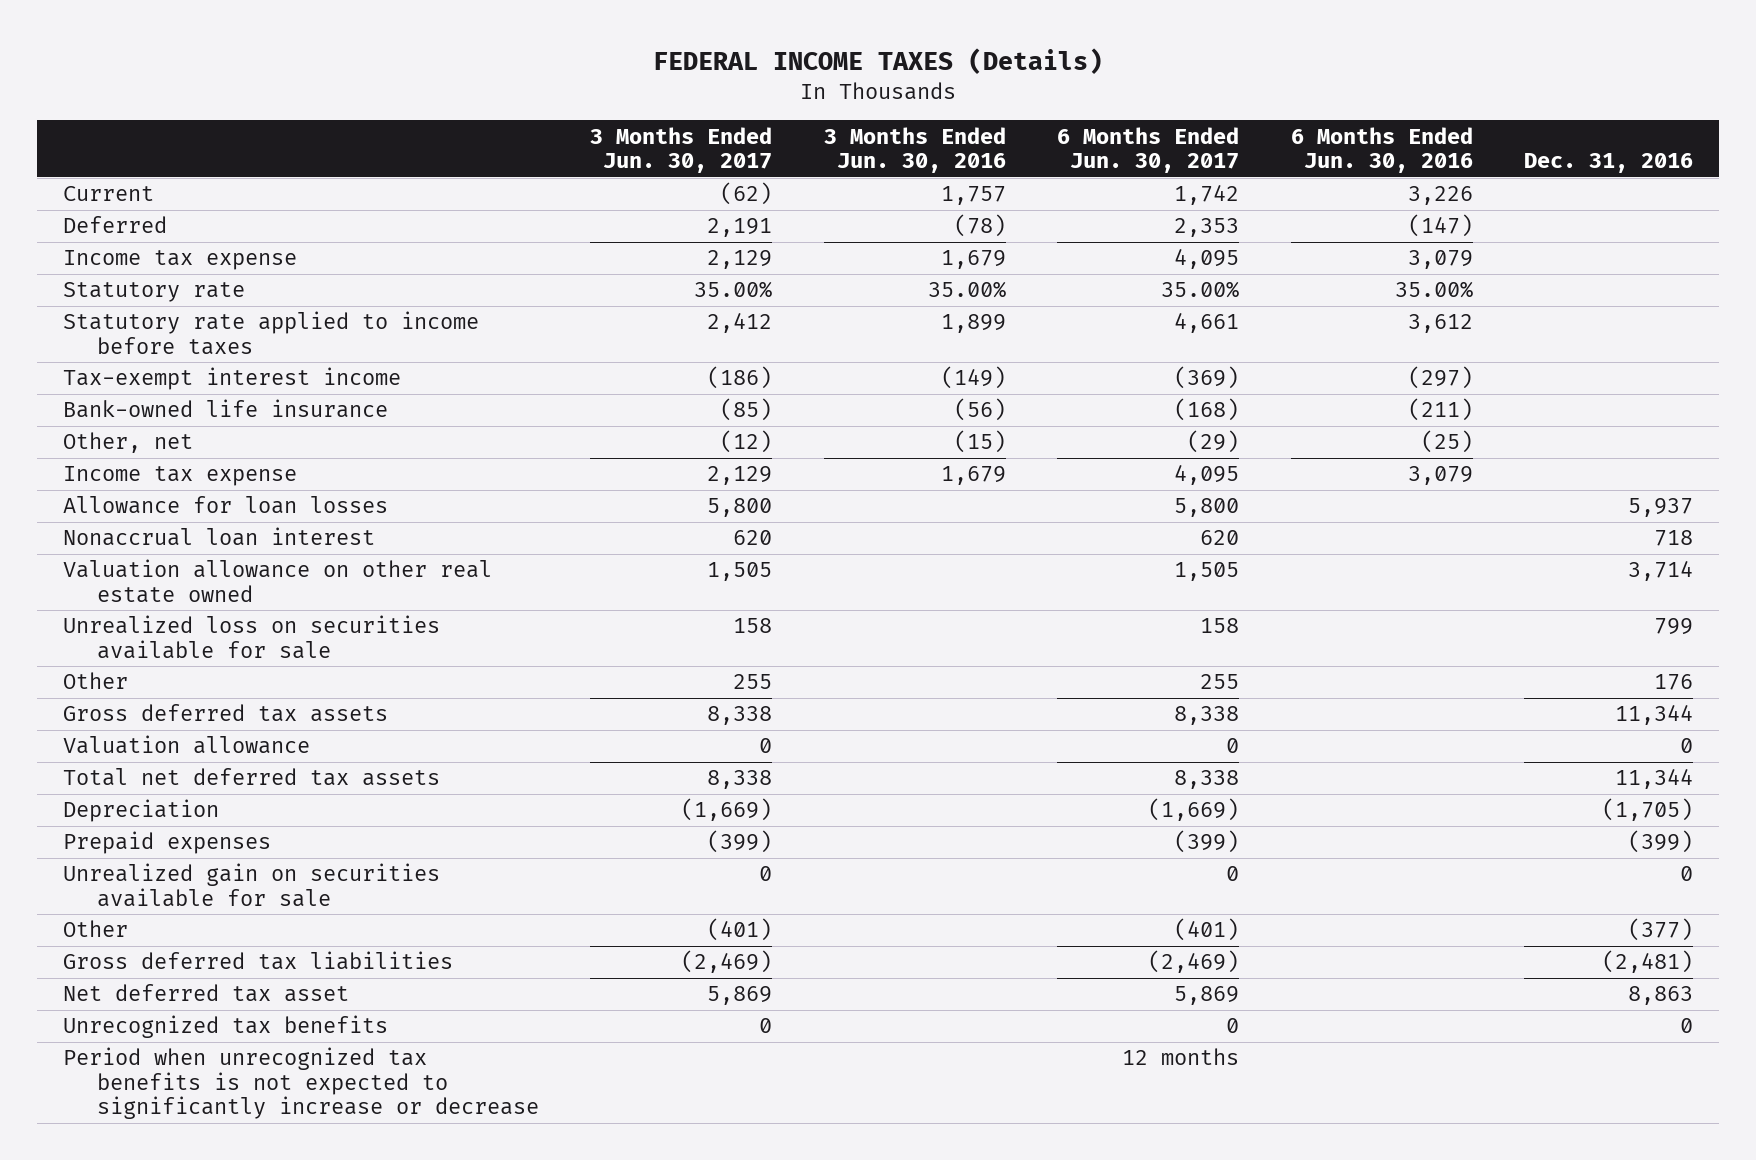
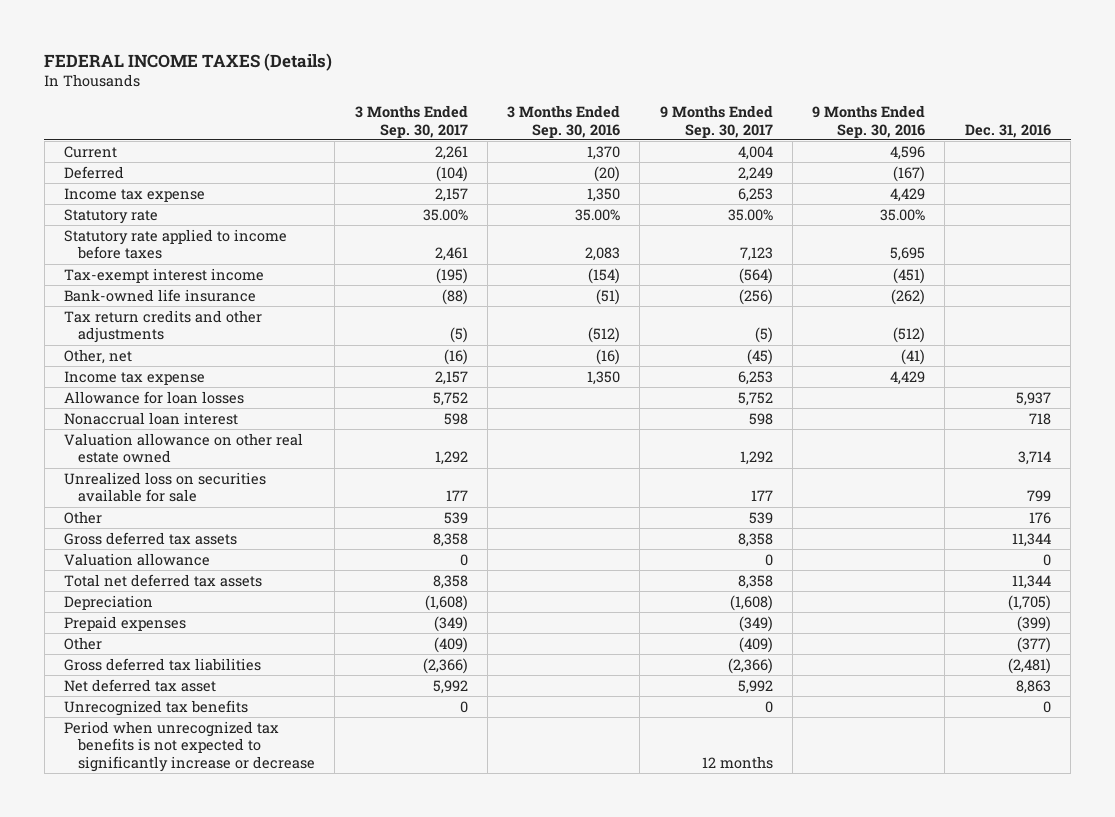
- | 3 Months Ended Jun. 30, 2017 | 3 Months Ended Jun. 30, 2016 | 6 Months Ended Jun. 30, 2017 | 6 Months Ended Jun. 30, 2016 | Dec. 31, 2016
+ | 3 Months Ended Sep. 30, 2017 | 3 Months Ended Sep. 30, 2016 | 9 Months Ended Sep. 30, 2017 | 9 Months Ended Sep. 30, 2016 | Dec. 31, 2016
+ Tax return credits and other adjustments | (5) | (512) | (5) | (512) |
- Unrealized gain on securities available for sale | 0 | | 0 | | 0

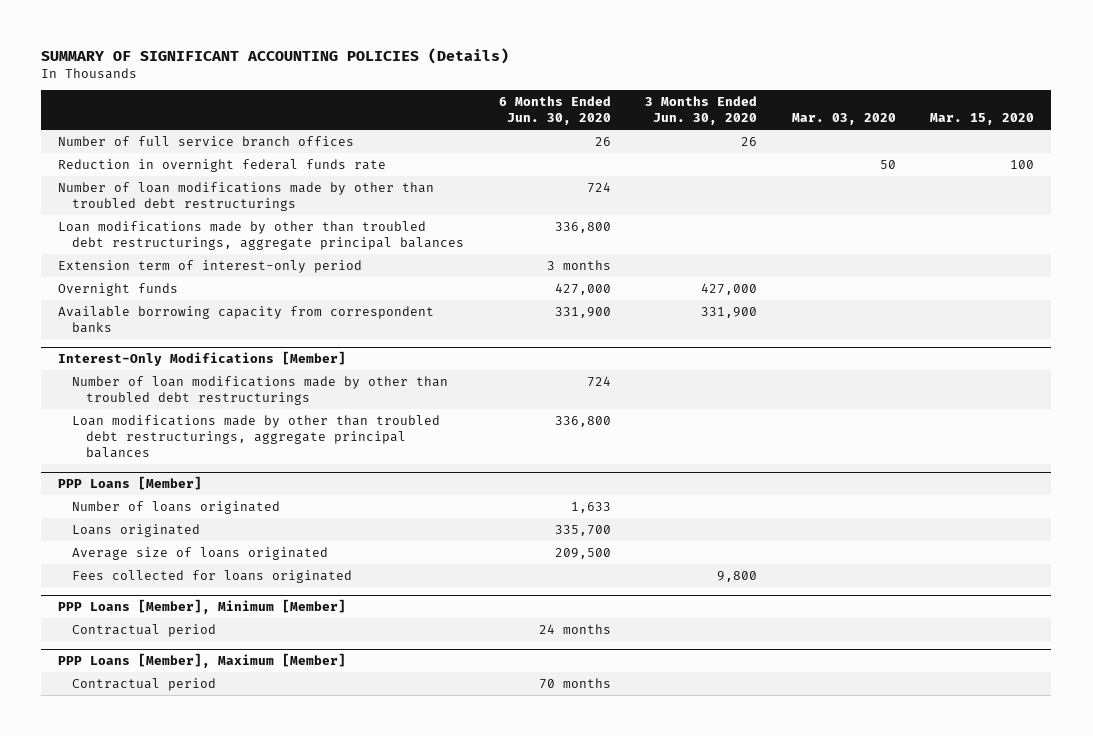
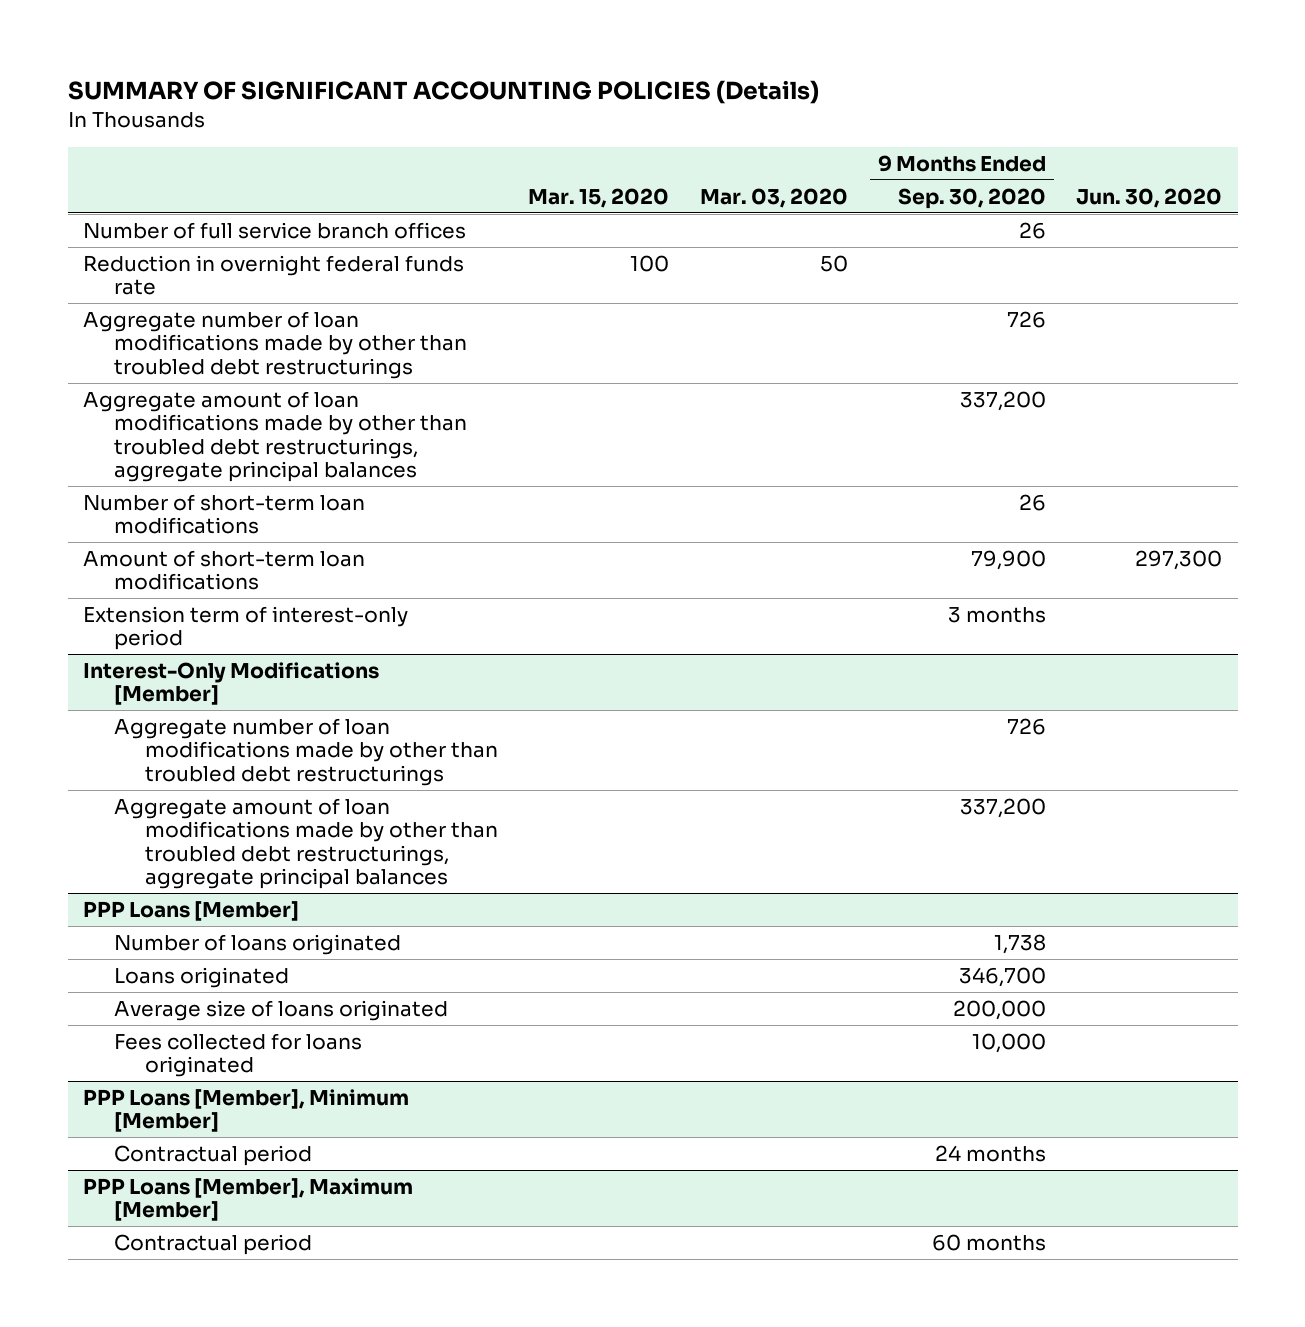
- | 6 Months Ended Jun. 30, 2020 | 3 Months Ended Jun. 30, 2020 | Mar. 03, 2020 | Mar. 15, 2020
+ | Mar. 15, 2020 | Mar. 03, 2020 | 9 Months Ended Sep. 30, 2020 | Jun. 30, 2020
- Number of loan modifications made by other than troubled debt restructurings | 724 | | |
- Loan modifications made by other than troubled debt restructurings, aggregate principal balances | 336,800 | | |
+ Aggregate number of loan modifications made by other than troubled debt restructurings | | | 726 |
+ Aggregate amount of loan modifications made by other than troubled debt restructurings, aggregate principal balances | | | 337,200 |
+ Number of short-term loan modifications | | | 26 |
+ Amount of short-term loan modifications | | | 79,900 | 297,300
- Overnight funds | 427,000 | 427,000 | |
- Available borrowing capacity from correspondent banks | 331,900 | 331,900 | |
@ Interest-Only Modifications [Member]
- Number of loan modifications made by other than troubled debt restructurings | 724 | | |
- Loan modifications made by other than troubled debt restructurings, aggregate principal balances | 336,800 | | |
+ Aggregate number of loan modifications made by other than troubled debt restructurings | | | 726 |
+ Aggregate amount of loan modifications made by other than troubled debt restructurings, aggregate principal balances | | | 337,200 |

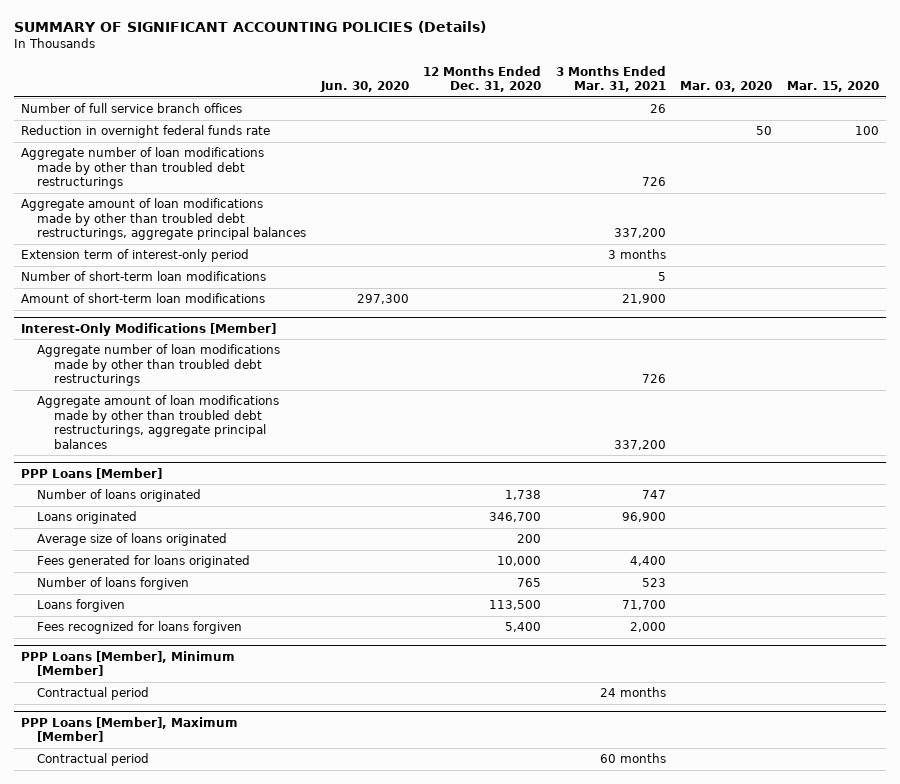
- | Mar. 15, 2020 | Mar. 03, 2020 | 9 Months Ended Sep. 30, 2020 | Jun. 30, 2020
+ | Jun. 30, 2020 | 12 Months Ended Dec. 31, 2020 | 3 Months Ended Mar. 31, 2021 | Mar. 03, 2020 | Mar. 15, 2020
moved up: Extension term of interest-only period | | | 3 months | |
@ PPP Loans [Member]
- Fees collected for loans originated | | | 10,000 |
+ Fees generated for loans originated | | 10,000 | 4,400 | |
+ Number of loans forgiven | | 765 | 523 | |
+ Loans forgiven | | 113,500 | 71,700 | |
+ Fees recognized for loans forgiven | | 5,400 | 2,000 | |

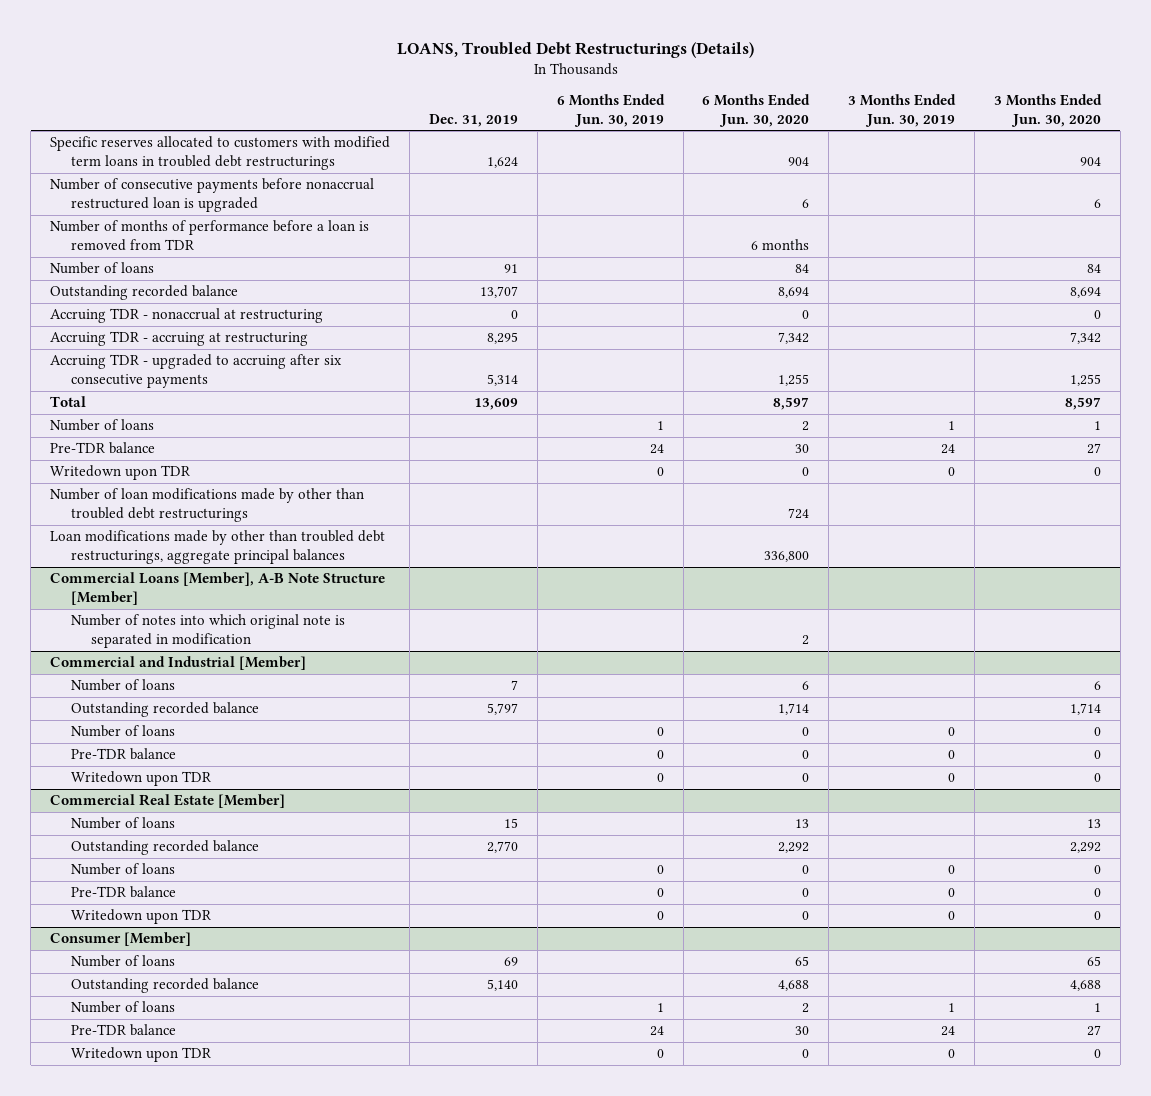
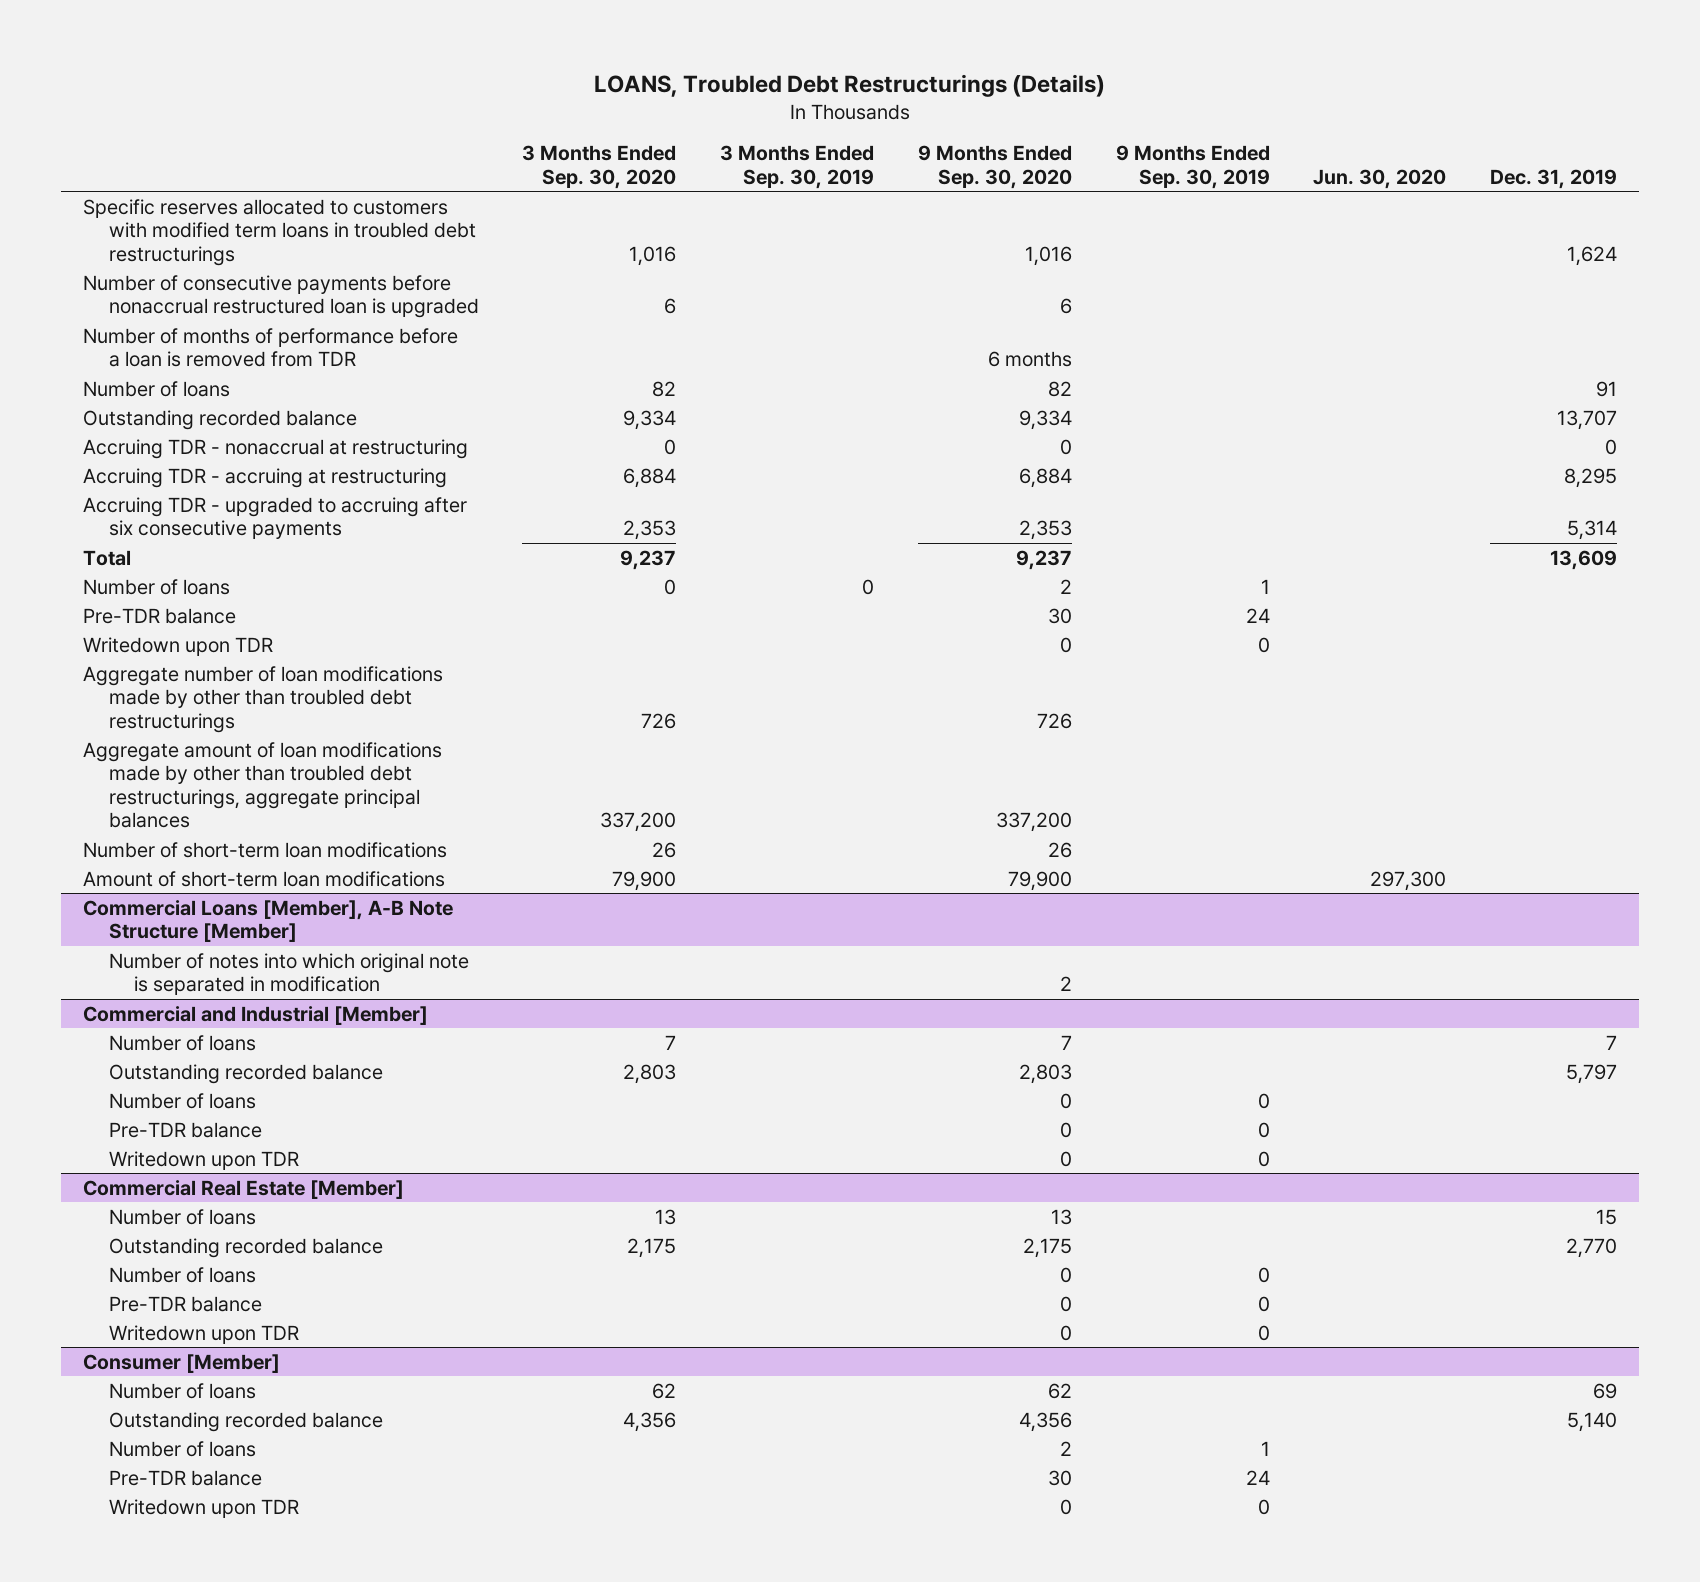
- | Dec. 31, 2019 | 6 Months Ended Jun. 30, 2019 | 6 Months Ended Jun. 30, 2020 | 3 Months Ended Jun. 30, 2019 | 3 Months Ended Jun. 30, 2020
+ | 3 Months Ended Sep. 30, 2020 | 3 Months Ended Sep. 30, 2019 | 9 Months Ended Sep. 30, 2020 | 9 Months Ended Sep. 30, 2019 | Jun. 30, 2020 | Dec. 31, 2019
- Number of loan modifications made by other than troubled debt restructurings | | | 724 | |
- Loan modifications made by other than troubled debt restructurings, aggregate principal balances | | | 336,800 | |
+ Aggregate number of loan modifications made by other than troubled debt restructurings | 726 | | 726 | | |
+ Aggregate amount of loan modifications made by other than troubled debt restructurings, aggregate principal balances | 337,200 | | 337,200 | | |
+ Number of short-term loan modifications | 26 | | 26 | | |
+ Amount of short-term loan modifications | 79,900 | | 79,900 | | 297,300 |

